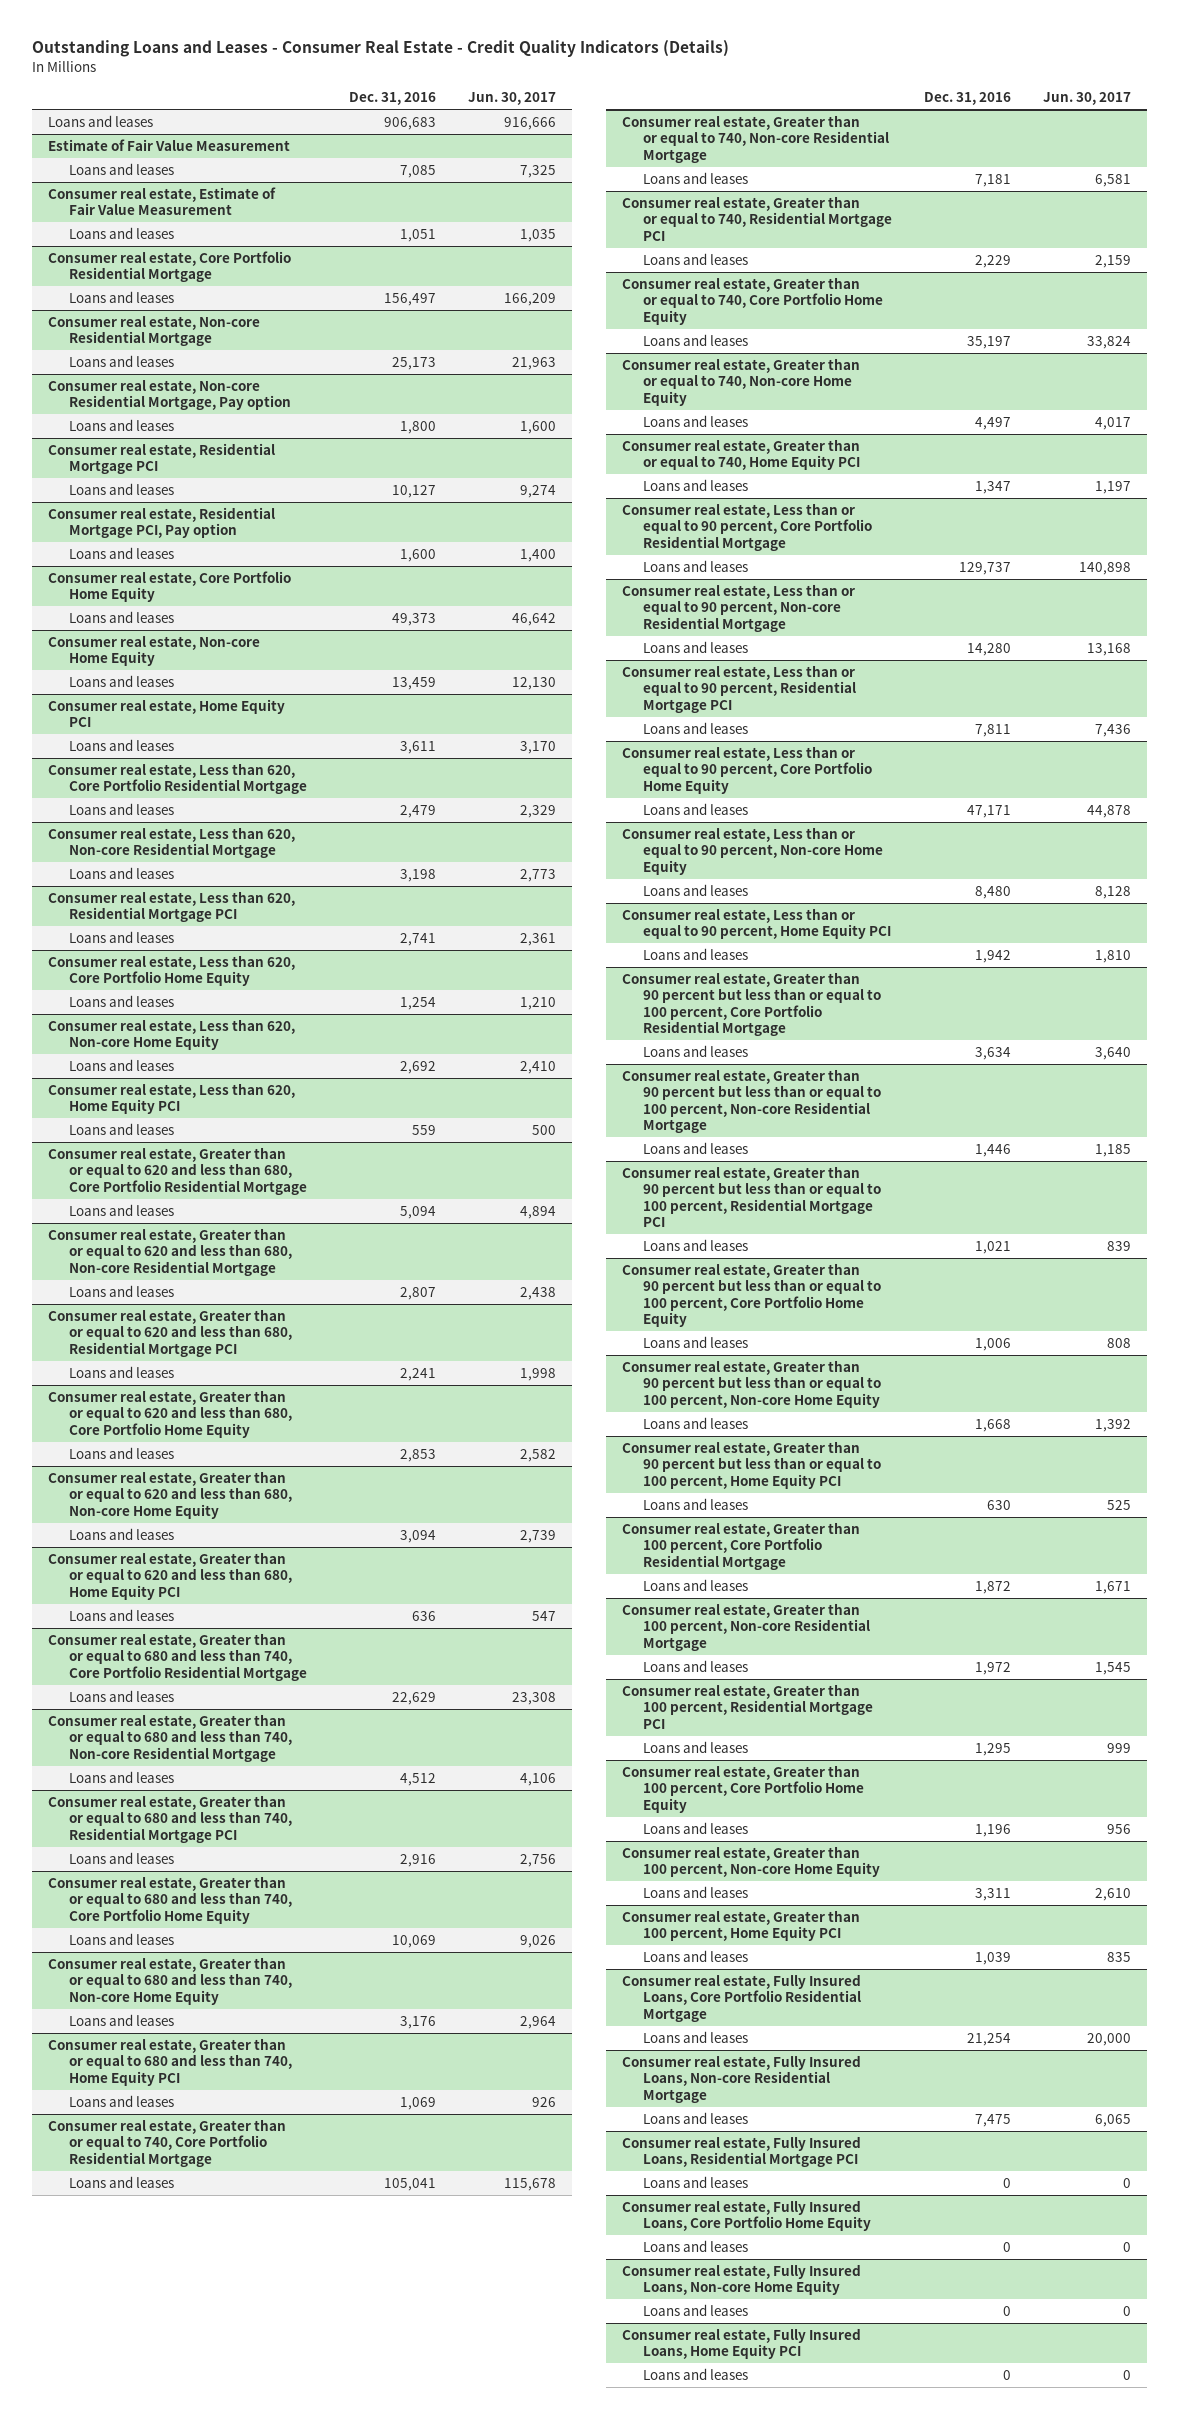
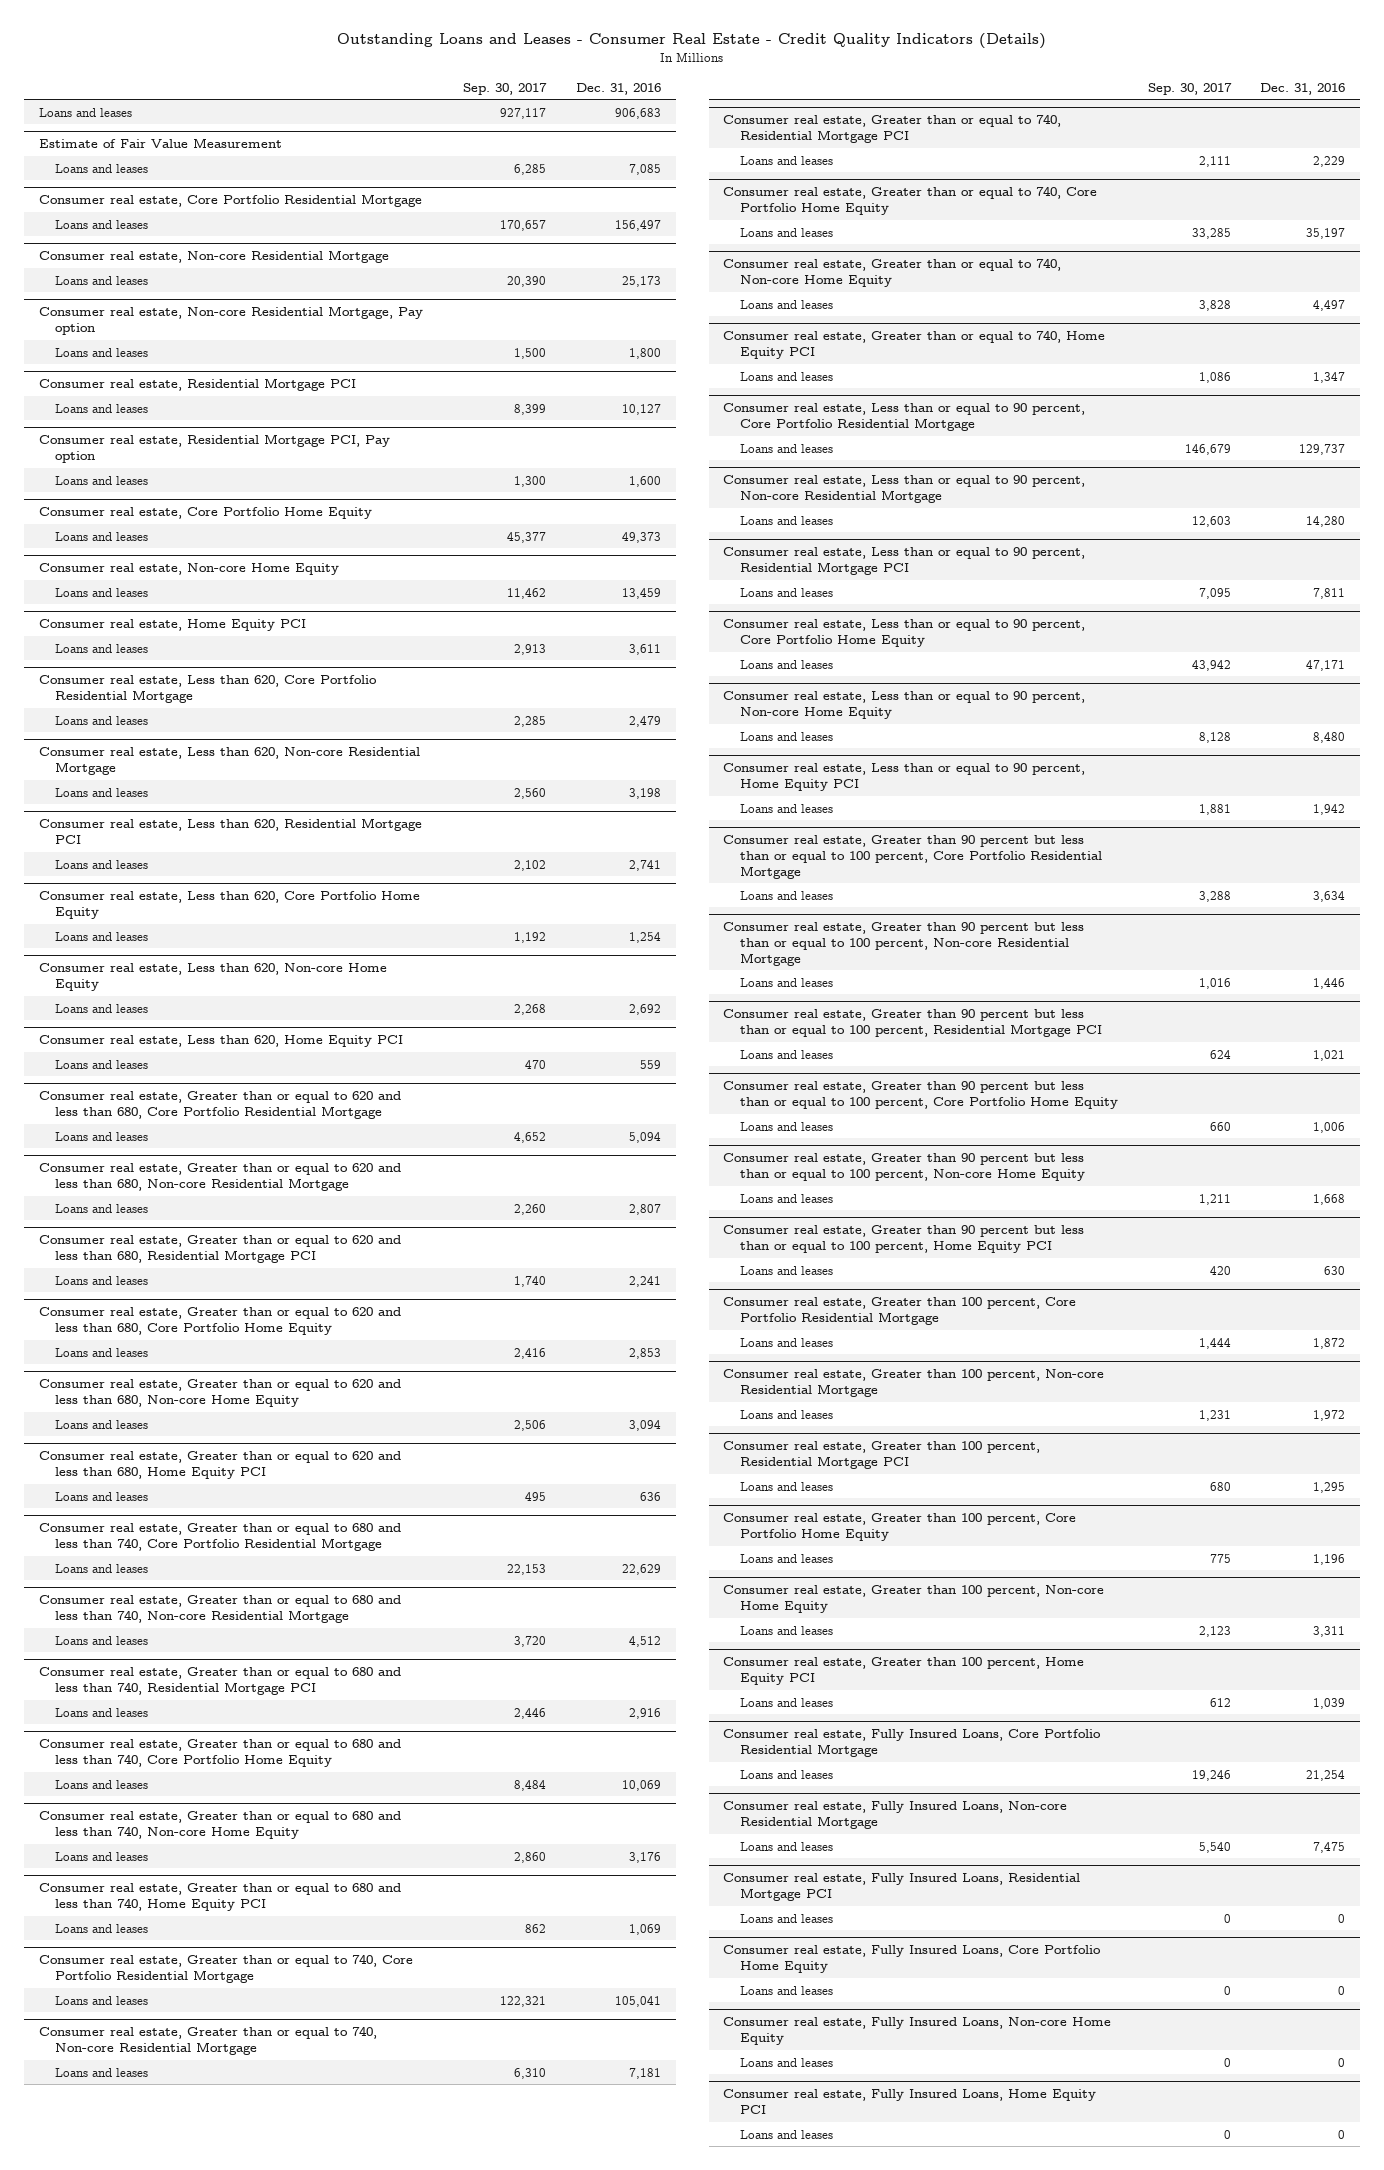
- | Dec. 31, 2016 | Jun. 30, 2017
+ | Sep. 30, 2017 | Dec. 31, 2016
- Consumer real estate, Estimate of Fair Value Measurement
- Loans and leases | 1,051 | 1,035

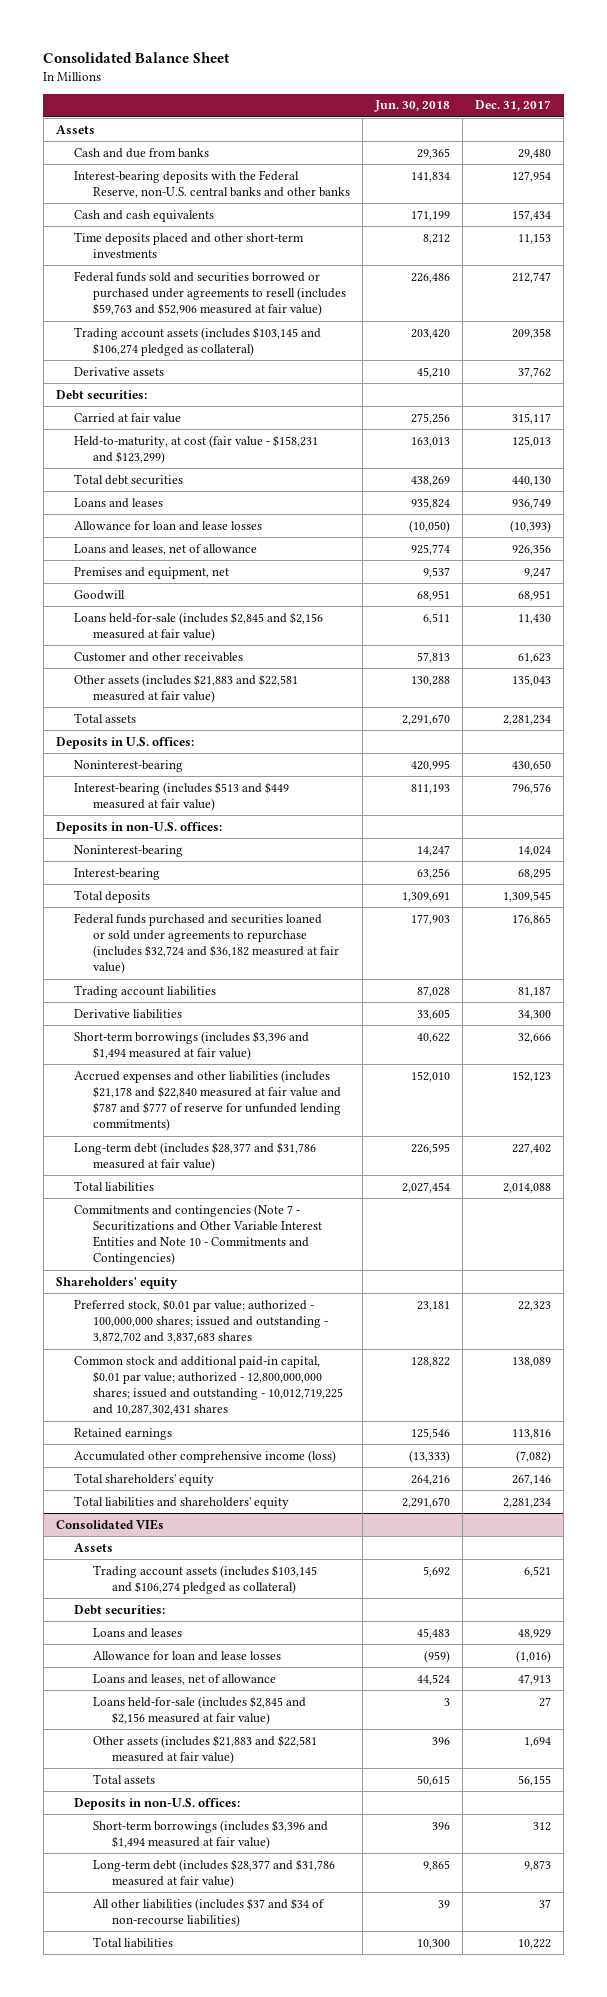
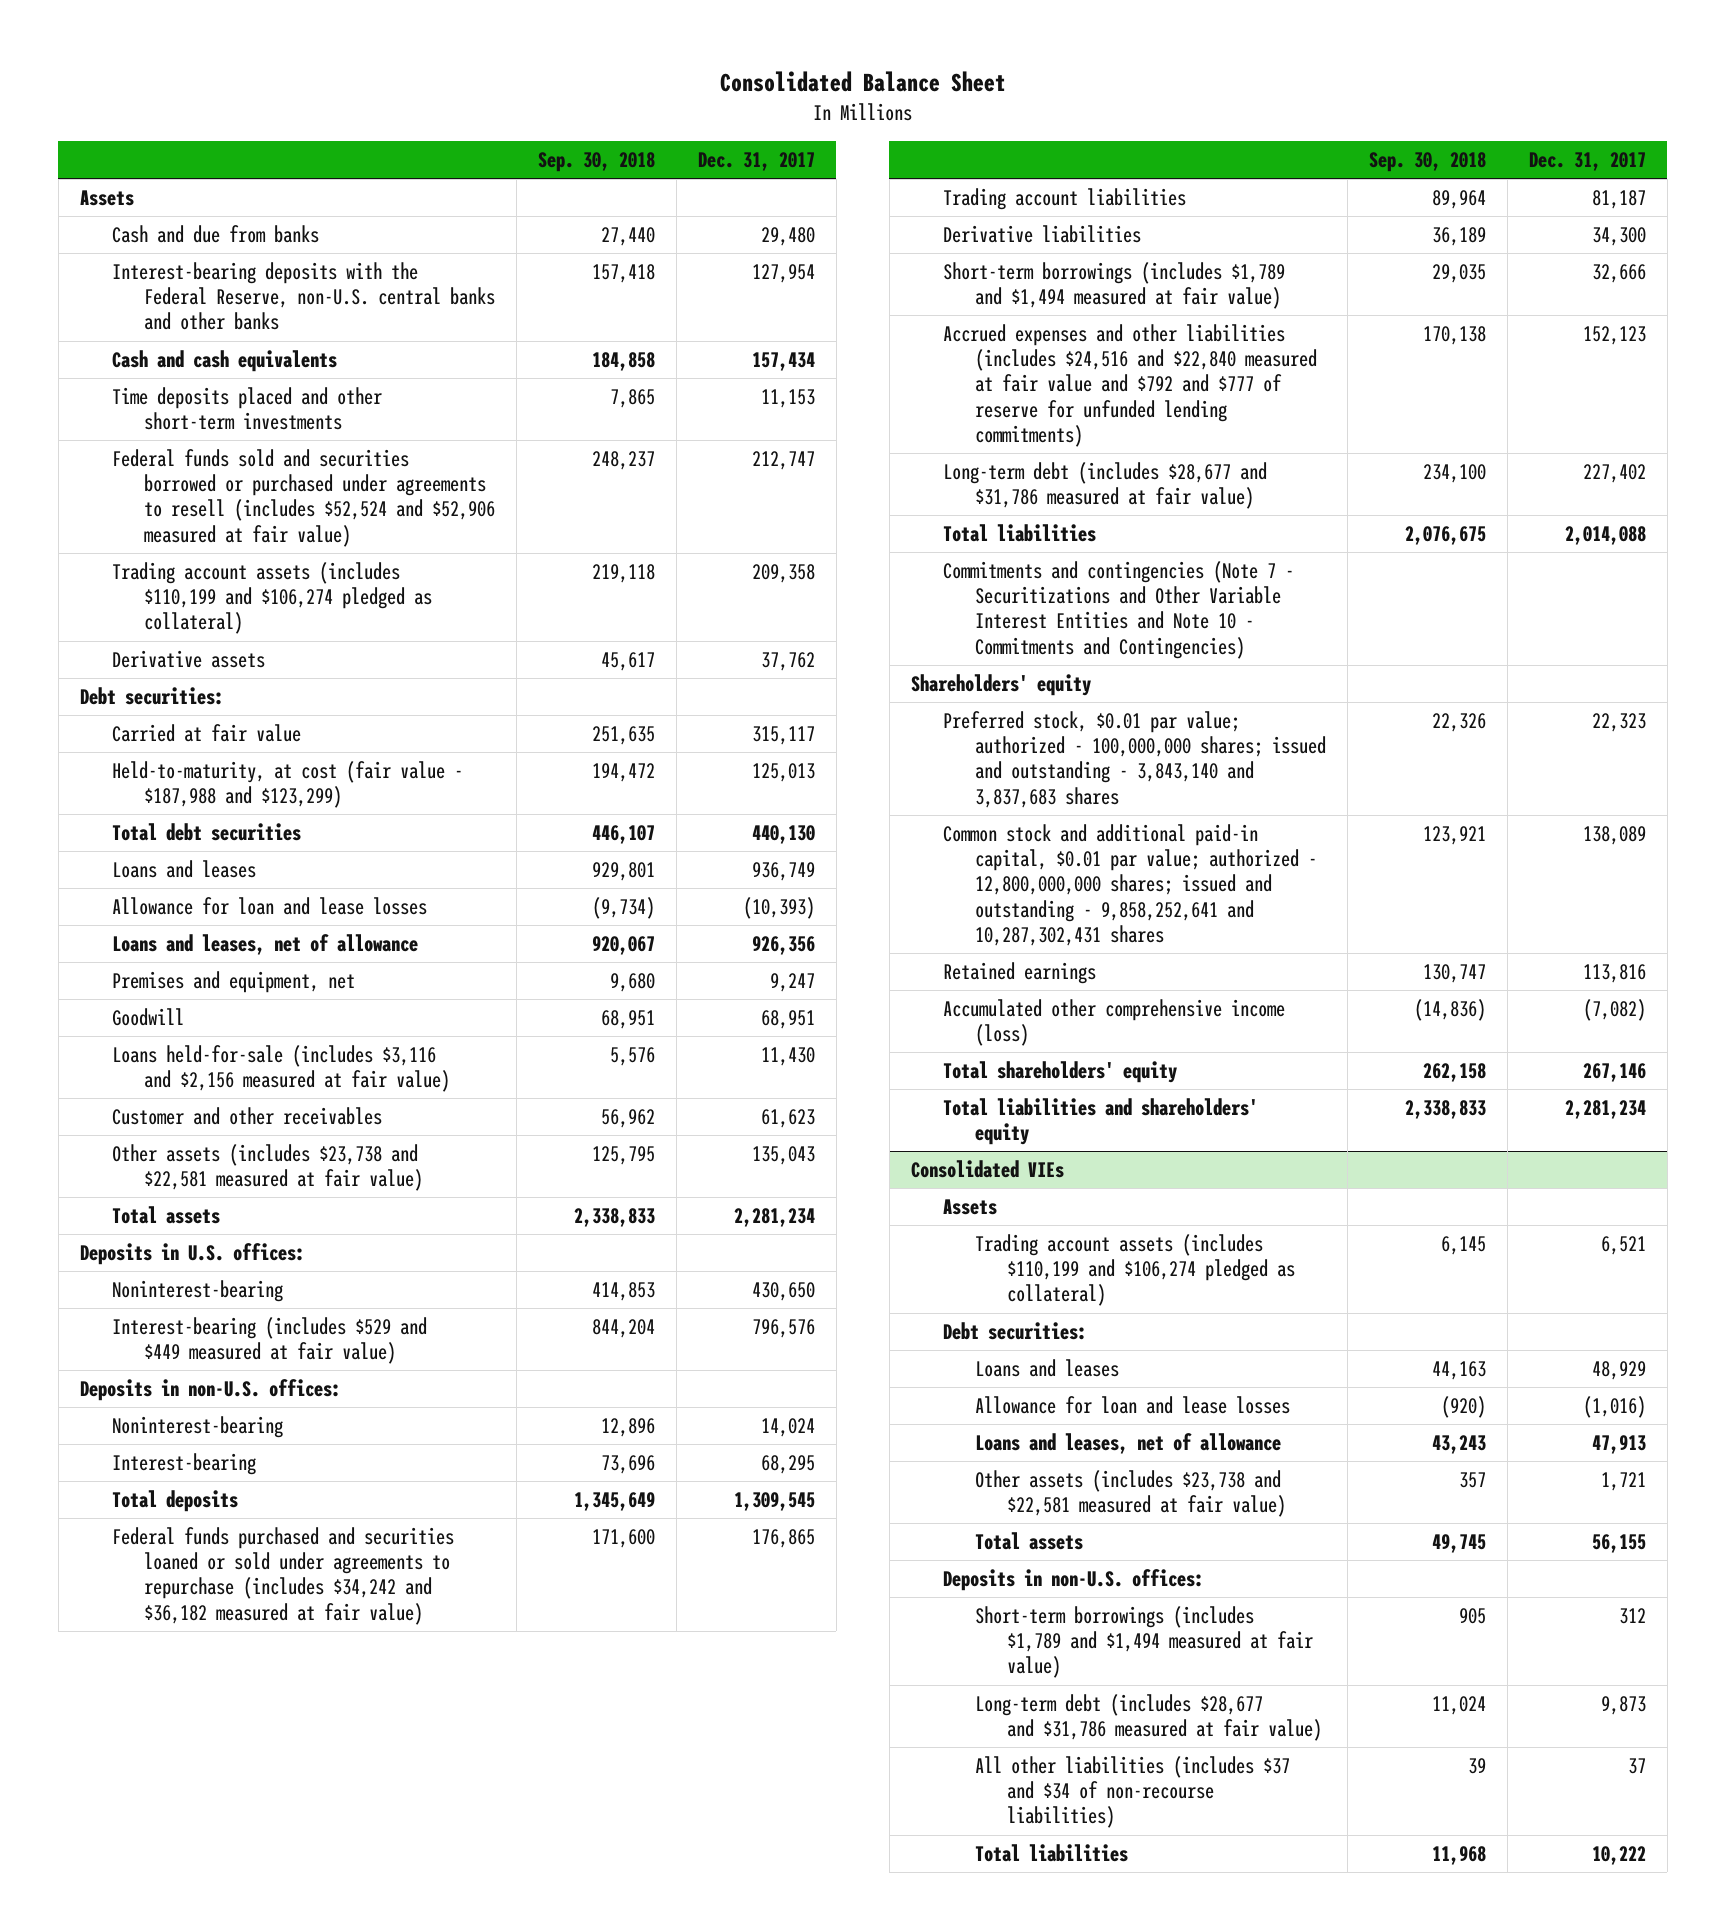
- | Jun. 30, 2018 | Dec. 31, 2017
+ | Sep. 30, 2018 | Dec. 31, 2017
- Federal funds sold and securities borrowed or purchased under agreements to resell (includes $59,763 and $52,906 measured at fair value) | 226,486 | 212,747
- Trading account assets (includes $103,145 and $106,274 pledged as collateral) | 203,420 | 209,358
+ Federal funds sold and securities borrowed or purchased under agreements to resell (includes $52,524 and $52,906 measured at fair value) | 248,237 | 212,747
+ Trading account assets (includes $110,199 and $106,274 pledged as collateral) | 219,118 | 209,358
- Held-to-maturity, at cost (fair value - $158,231 and $123,299) | 163,013 | 125,013
+ Held-to-maturity, at cost (fair value - $187,988 and $123,299) | 194,472 | 125,013
- Loans held-for-sale (includes $2,845 and $2,156 measured at fair value) | 6,511 | 11,430
+ Loans held-for-sale (includes $3,116 and $2,156 measured at fair value) | 5,576 | 11,430
- Other assets (includes $21,883 and $22,581 measured at fair value) | 130,288 | 135,043
+ Other assets (includes $23,738 and $22,581 measured at fair value) | 125,795 | 135,043
- Interest-bearing (includes $513 and $449 measured at fair value) | 811,193 | 796,576
+ Interest-bearing (includes $529 and $449 measured at fair value) | 844,204 | 796,576
- Federal funds purchased and securities loaned or sold under agreements to repurchase (includes $32,724 and $36,182 measured at fair value) | 177,903 | 176,865
+ Federal funds purchased and securities loaned or sold under agreements to repurchase (includes $34,242 and $36,182 measured at fair value) | 171,600 | 176,865
- Short-term borrowings (includes $3,396 and $1,494 measured at fair value) | 40,622 | 32,666
- Accrued expenses and other liabilities (includes $21,178 and $22,840 measured at fair value and $787 and $777 of reserve for unfunded lending commitments) | 152,010 | 152,123
- Long-term debt (includes $28,377 and $31,786 measured at fair value) | 226,595 | 227,402
+ Short-term borrowings (includes $1,789 and $1,494 measured at fair value) | 29,035 | 32,666
+ Accrued expenses and other liabilities (includes $24,516 and $22,840 measured at fair value and $792 and $777 of reserve for unfunded lending commitments) | 170,138 | 152,123
+ Long-term debt (includes $28,677 and $31,786 measured at fair value) | 234,100 | 227,402
- Preferred stock, $0.01 par value; authorized - 100,000,000 shares; issued and outstanding - 3,872,702 and 3,837,683 shares | 23,181 | 22,323
- Common stock and additional paid-in capital, $0.01 par value; authorized - 12,800,000,000 shares; issued and outstanding - 10,012,719,225 and 10,287,302,431 shares | 128,822 | 138,089
+ Preferred stock, $0.01 par value; authorized - 100,000,000 shares; issued and outstanding - 3,843,140 and 3,837,683 shares | 22,326 | 22,323
+ Common stock and additional paid-in capital, $0.01 par value; authorized - 12,800,000,000 shares; issued and outstanding - 9,858,252,641 and 10,287,302,431 shares | 123,921 | 138,089
@ Consolidated VIEs
- Trading account assets (includes $103,145 and $106,274 pledged as collateral) | 5,692 | 6,521
+ Trading account assets (includes $110,199 and $106,274 pledged as collateral) | 6,145 | 6,521
- Loans held-for-sale (includes $2,845 and $2,156 measured at fair value) | 3 | 27
- Other assets (includes $21,883 and $22,581 measured at fair value) | 396 | 1,694
+ Other assets (includes $23,738 and $22,581 measured at fair value) | 357 | 1,721
- Short-term borrowings (includes $3,396 and $1,494 measured at fair value) | 396 | 312
- Long-term debt (includes $28,377 and $31,786 measured at fair value) | 9,865 | 9,873
+ Short-term borrowings (includes $1,789 and $1,494 measured at fair value) | 905 | 312
+ Long-term debt (includes $28,677 and $31,786 measured at fair value) | 11,024 | 9,873

